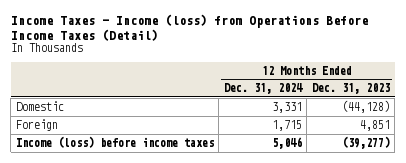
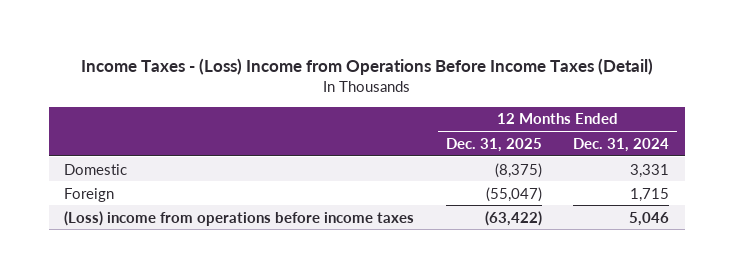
- Income Taxes - Income (loss) from Operations Before Income Taxes (Detail)
+ Income Taxes - (Loss) Income from Operations Before Income Taxes (Detail)
- | 12 Months Ended Dec. 31, 2024 | 12 Months Ended Dec. 31, 2023
+ | 12 Months Ended Dec. 31, 2025 | 12 Months Ended Dec. 31, 2024
- Income (loss) before income taxes | 5,046 | (39,277)
+ (Loss) income from operations before income taxes | (63,422) | 5,046

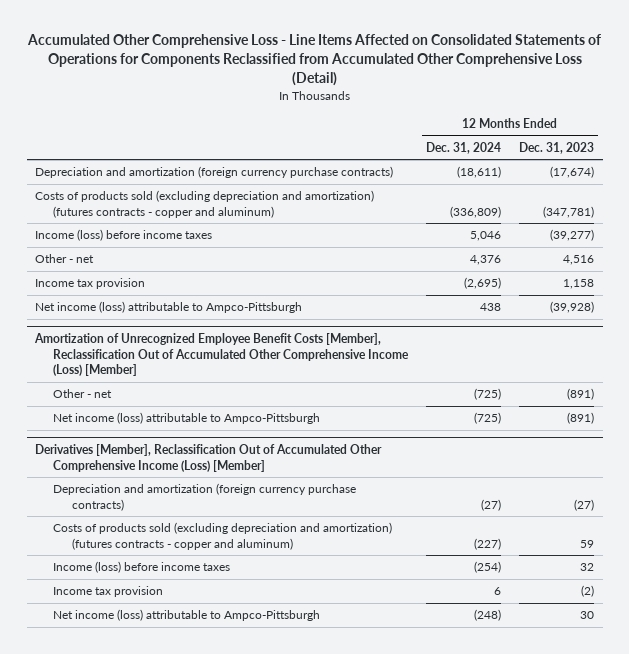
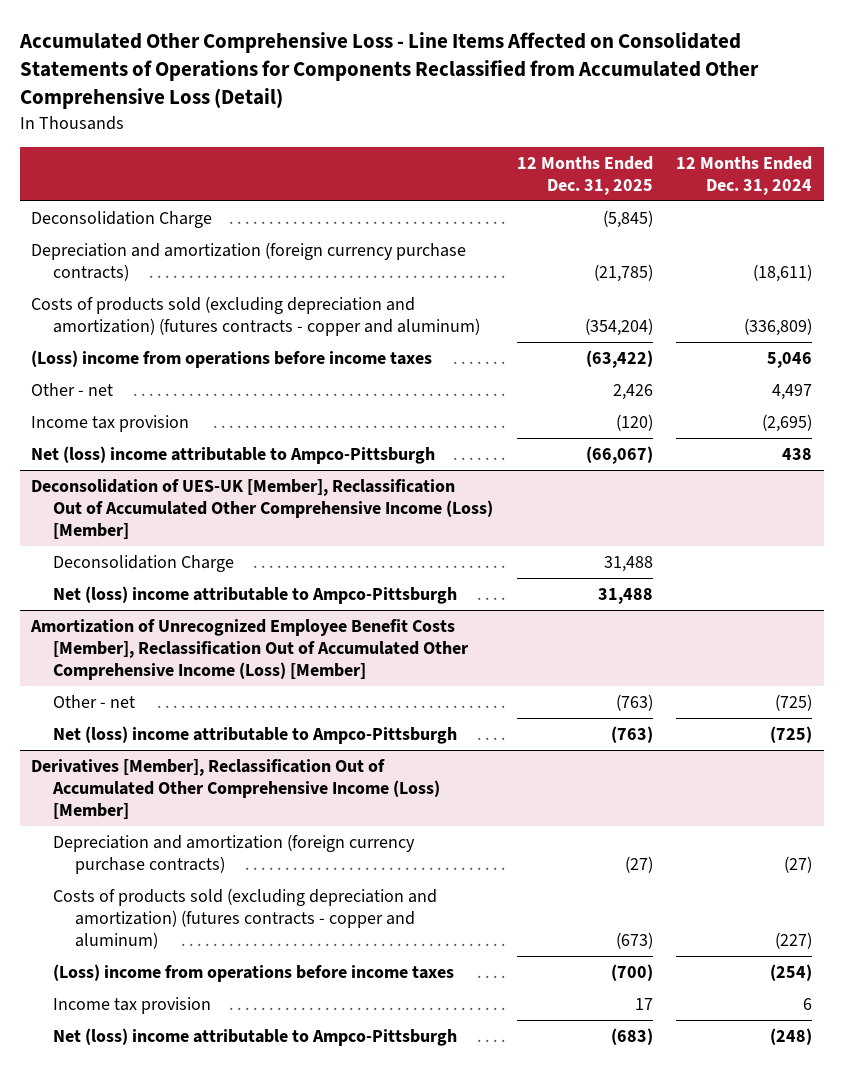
- | 12 Months Ended Dec. 31, 2024 | 12 Months Ended Dec. 31, 2023
+ | 12 Months Ended Dec. 31, 2025 | 12 Months Ended Dec. 31, 2024
+ Deconsolidation Charge | (5,845) |
- Income (loss) before income taxes | 5,046 | (39,277)
- Other - net | 4,376 | 4,516
+ (Loss) income from operations before income taxes | (63,422) | 5,046
+ Other - net | 2,426 | 4,497
- Net income (loss) attributable to Ampco-Pittsburgh | 438 | (39,928)
+ Net (loss) income attributable to Ampco-Pittsburgh | (66,067) | 438
+ Deconsolidation of UES-UK [Member], Reclassification Out of Accumulated Other Comprehensive Income (Loss) [Member]
+ Deconsolidation Charge | 31,488 |
+ Net (loss) income attributable to Ampco-Pittsburgh | 31,488 |
@ Amortization of Unrecognized Employee Benefit Costs [Member], Reclassification Out of Accumulated Other Comprehensive Income (Loss) [Member]
- Net income (loss) attributable to Ampco-Pittsburgh | (725) | (891)
+ Net (loss) income attributable to Ampco-Pittsburgh | (763) | (725)
@ Derivatives [Member], Reclassification Out of Accumulated Other Comprehensive Income (Loss) [Member]
- Income (loss) before income taxes | (254) | 32
+ (Loss) income from operations before income taxes | (700) | (254)
- Net income (loss) attributable to Ampco-Pittsburgh | (248) | 30
+ Net (loss) income attributable to Ampco-Pittsburgh | (683) | (248)

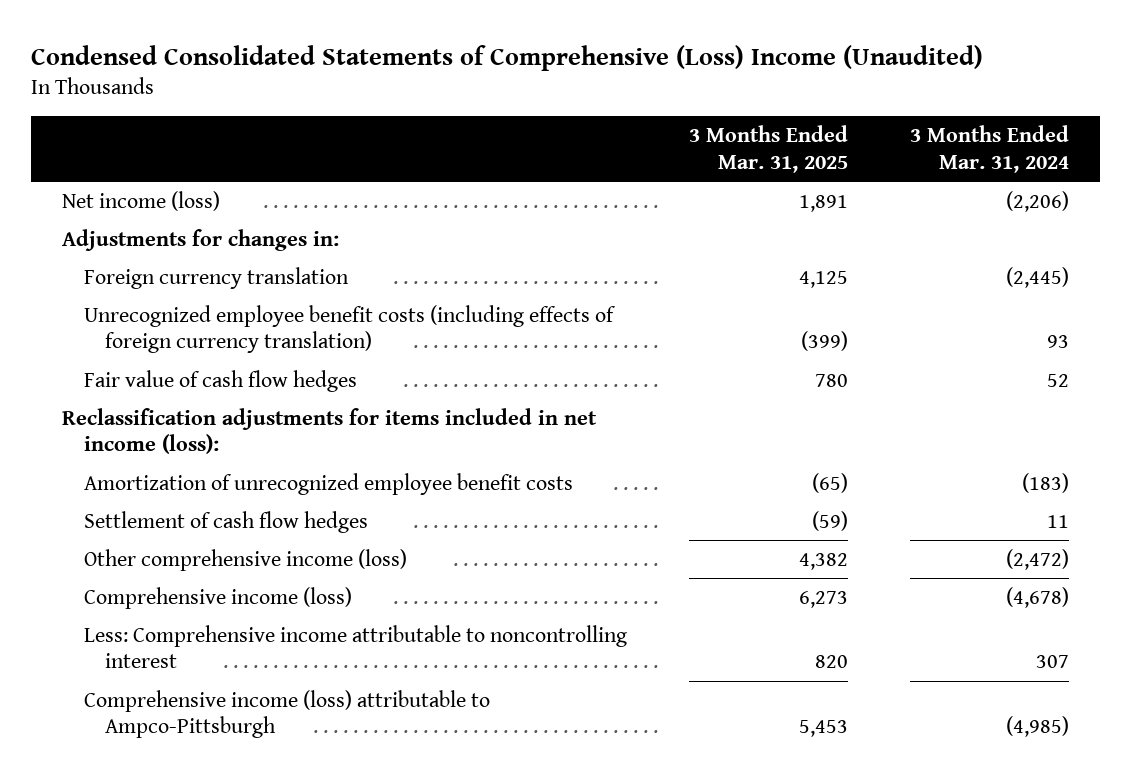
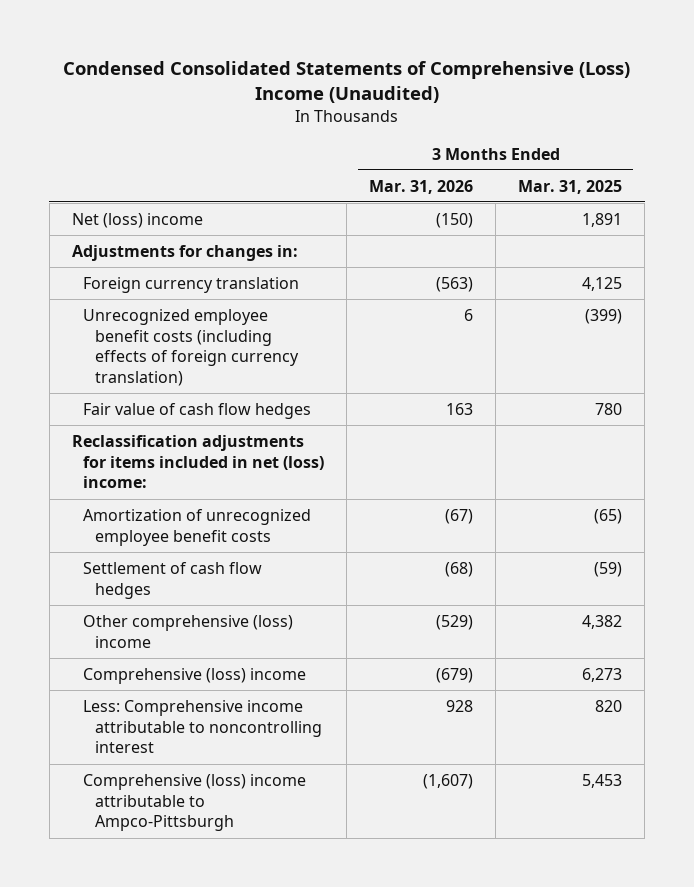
- | 3 Months Ended Mar. 31, 2025 | 3 Months Ended Mar. 31, 2024
+ | 3 Months Ended Mar. 31, 2026 | 3 Months Ended Mar. 31, 2025
- Net income (loss) | 1,891 | (2,206)
+ Net (loss) income | (150) | 1,891
- Reclassification adjustments for items included in net income (loss):
+ Reclassification adjustments for items included in net (loss) income:
- Other comprehensive income (loss) | 4,382 | (2,472)
- Comprehensive income (loss) | 6,273 | (4,678)
+ Other comprehensive (loss) income | (529) | 4,382
+ Comprehensive (loss) income | (679) | 6,273
- Comprehensive income (loss) attributable to Ampco-Pittsburgh | 5,453 | (4,985)
+ Comprehensive (loss) income attributable to Ampco-Pittsburgh | (1,607) | 5,453

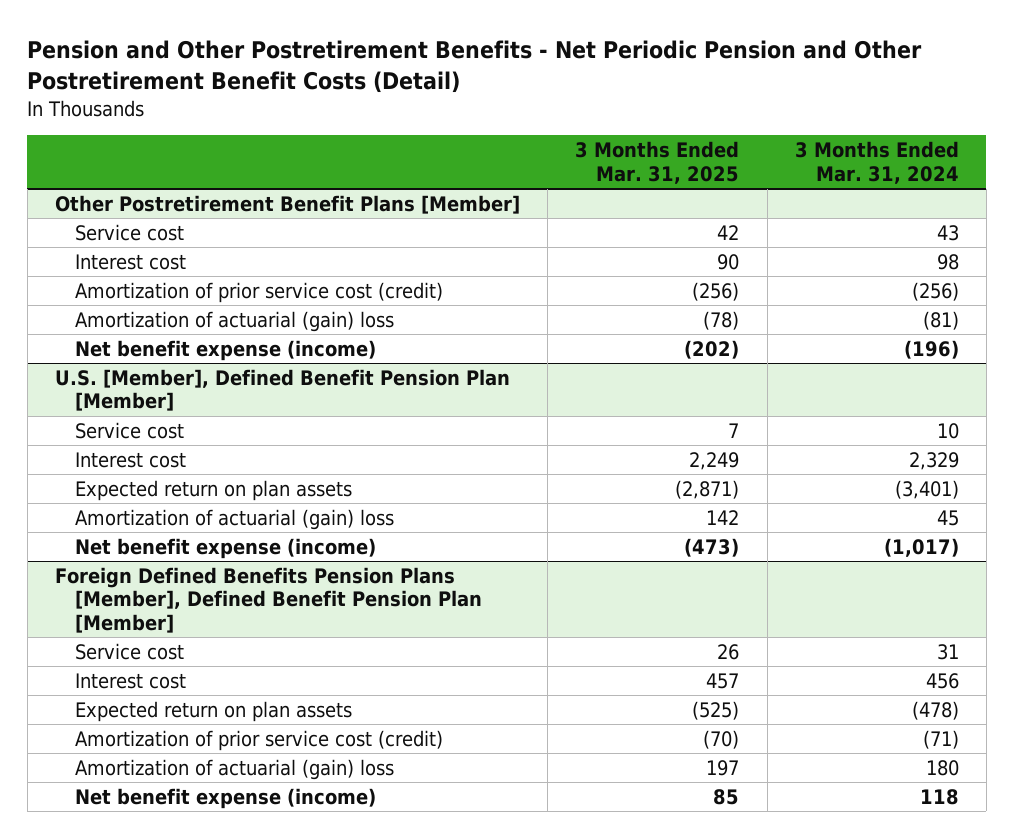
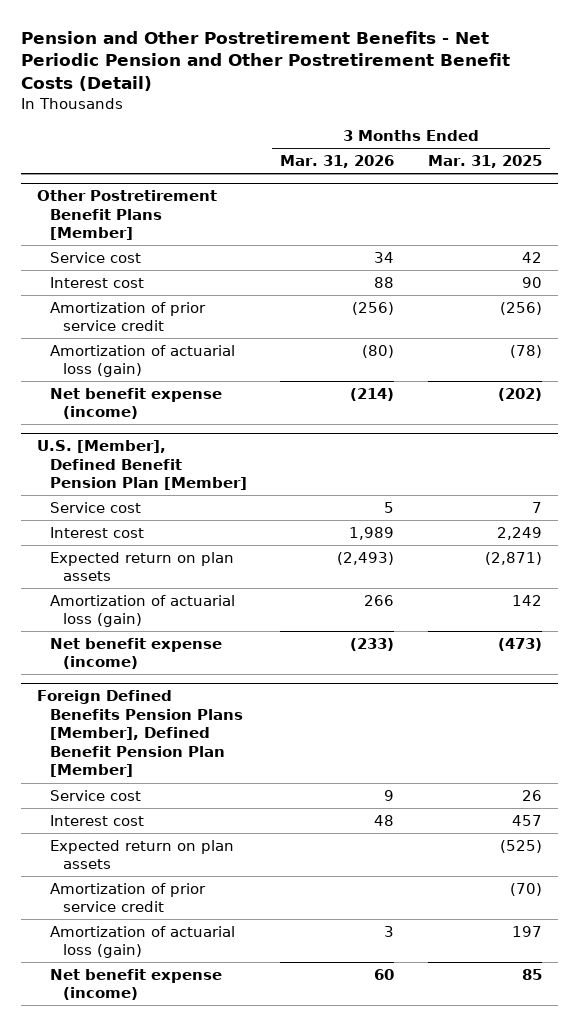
- | 3 Months Ended Mar. 31, 2025 | 3 Months Ended Mar. 31, 2024
+ | 3 Months Ended Mar. 31, 2026 | 3 Months Ended Mar. 31, 2025
@ Other Postretirement Benefit Plans [Member]
- Amortization of prior service cost (credit) | (256) | (256)
- Amortization of actuarial (gain) loss | (78) | (81)
+ Amortization of prior service credit | (256) | (256)
+ Amortization of actuarial loss (gain) | (80) | (78)
@ U.S. [Member], Defined Benefit Pension Plan [Member]
- Amortization of actuarial (gain) loss | 142 | 45
+ Amortization of actuarial loss (gain) | 266 | 142
@ Foreign Defined Benefits Pension Plans [Member], Defined Benefit Pension Plan [Member]
- Amortization of prior service cost (credit) | (70) | (71)
- Amortization of actuarial (gain) loss | 197 | 180
+ Amortization of prior service credit | | (70)
+ Amortization of actuarial loss (gain) | 3 | 197

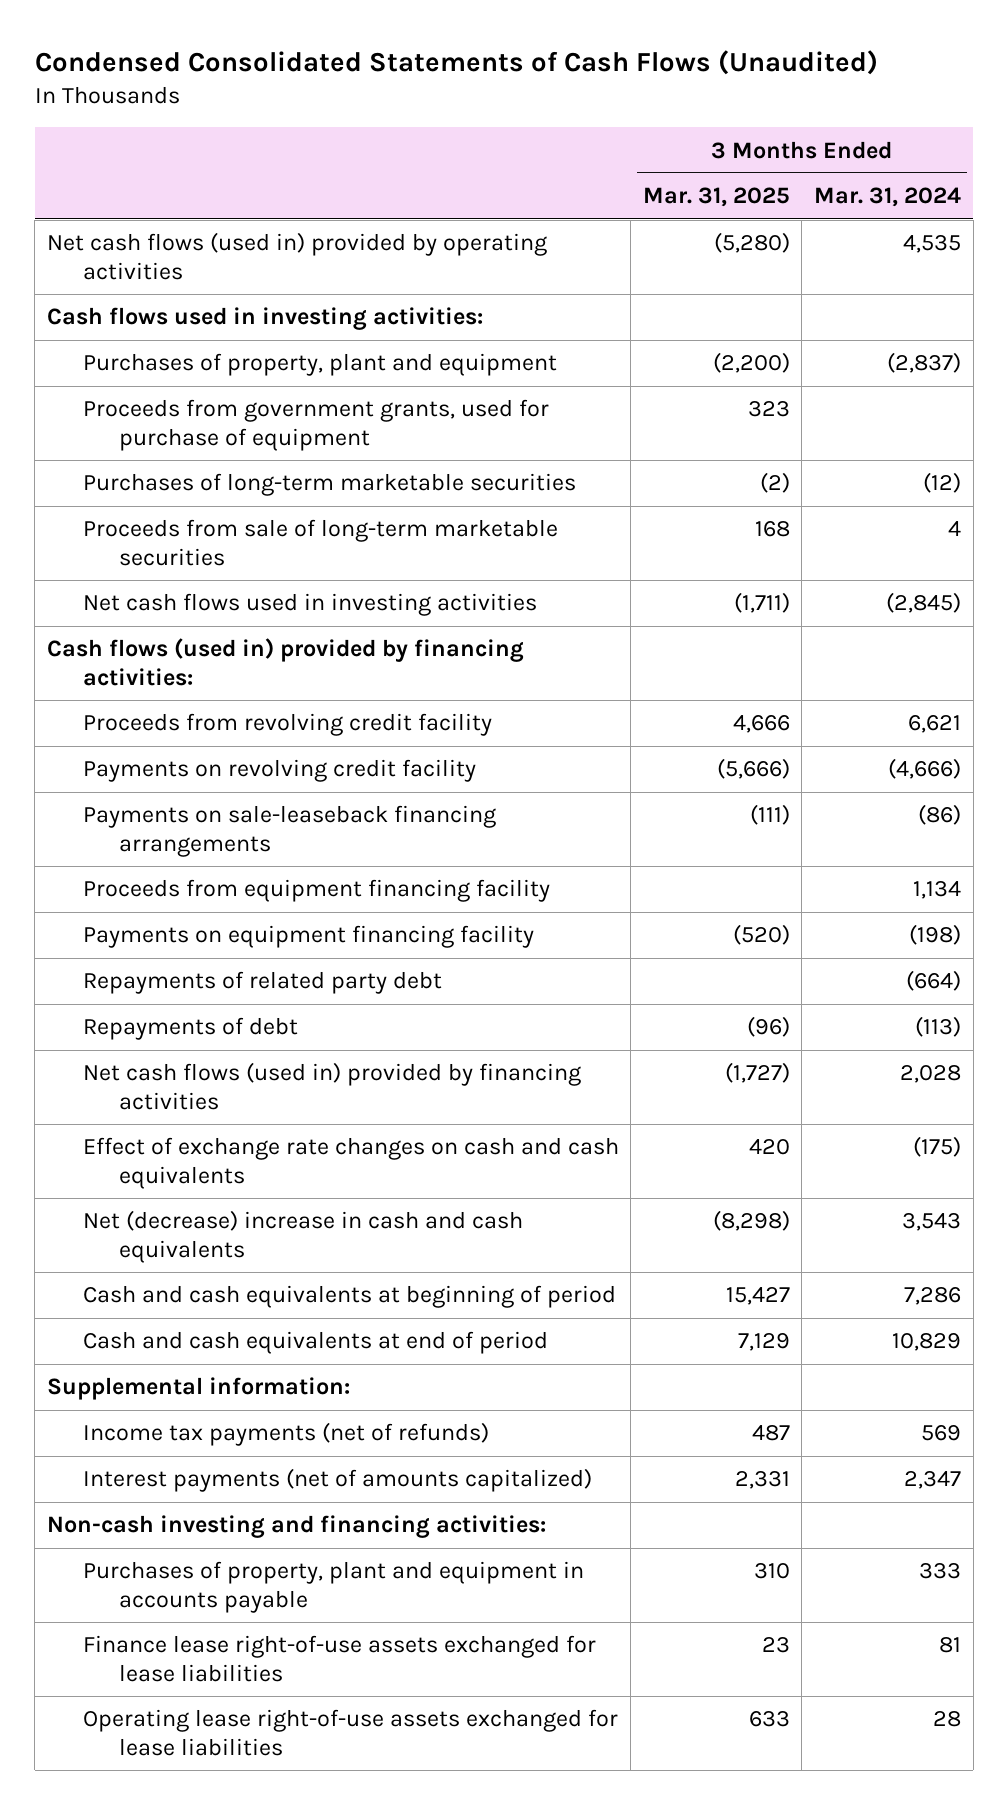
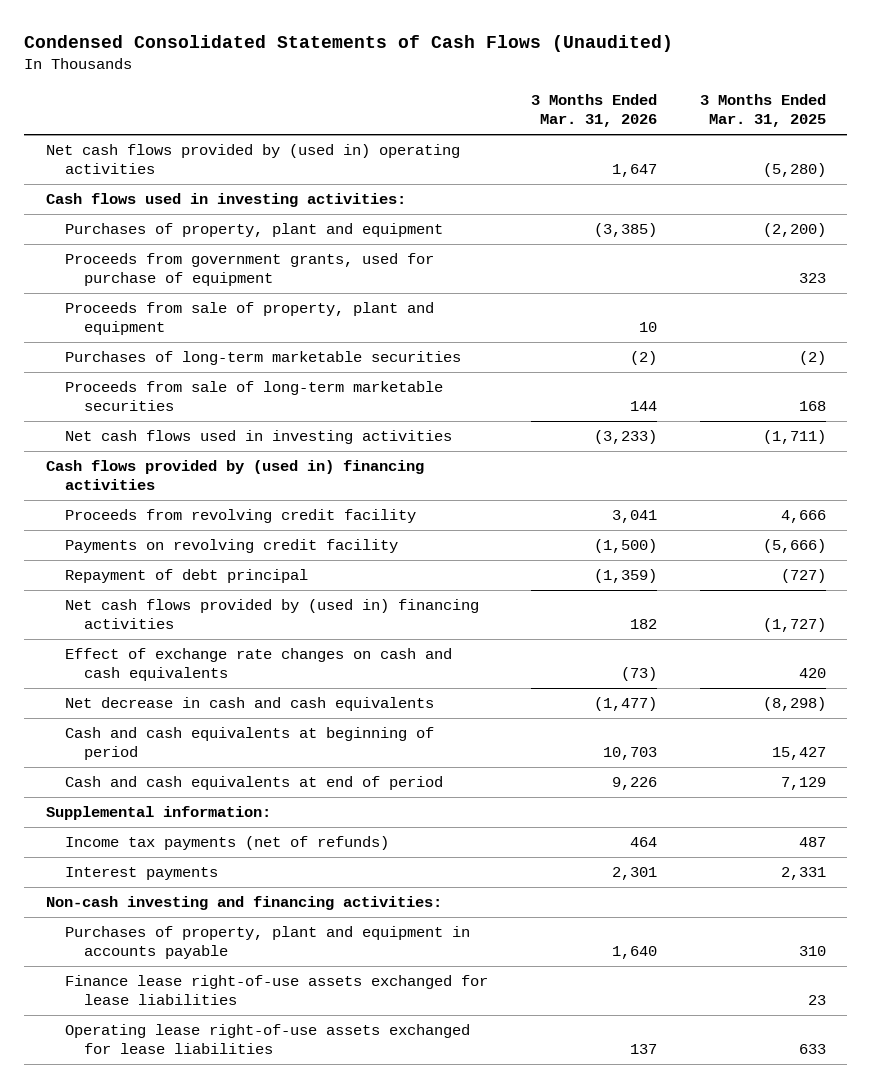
- | 3 Months Ended Mar. 31, 2025 | 3 Months Ended Mar. 31, 2024
+ | 3 Months Ended Mar. 31, 2026 | 3 Months Ended Mar. 31, 2025
- Net cash flows (used in) provided by operating activities | (5,280) | 4,535
+ Net cash flows provided by (used in) operating activities | 1,647 | (5,280)
+ Proceeds from sale of property, plant and equipment | 10 |
- Cash flows (used in) provided by financing activities:
+ Cash flows provided by (used in) financing activities
- Payments on sale-leaseback financing arrangements | (111) | (86)
- Proceeds from equipment financing facility | | 1,134
- Payments on equipment financing facility | (520) | (198)
- Repayments of related party debt | | (664)
- Repayments of debt | (96) | (113)
- Net cash flows (used in) provided by financing activities | (1,727) | 2,028
+ Repayment of debt principal | (1,359) | (727)
+ Net cash flows provided by (used in) financing activities | 182 | (1,727)
- Net (decrease) increase in cash and cash equivalents | (8,298) | 3,543
+ Net decrease in cash and cash equivalents | (1,477) | (8,298)
- Interest payments (net of amounts capitalized) | 2,331 | 2,347
+ Interest payments | 2,301 | 2,331

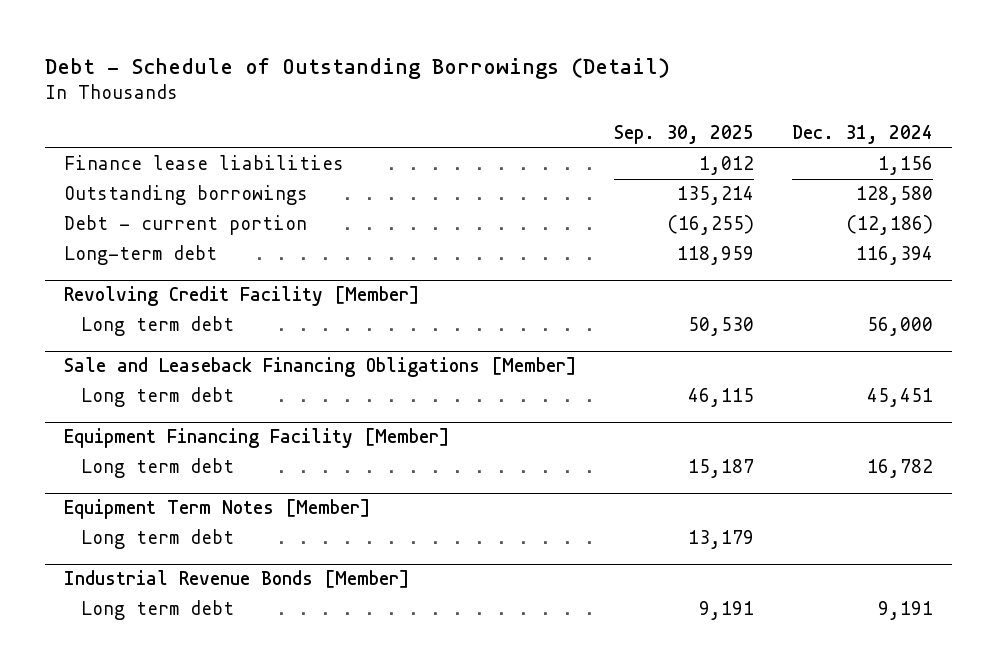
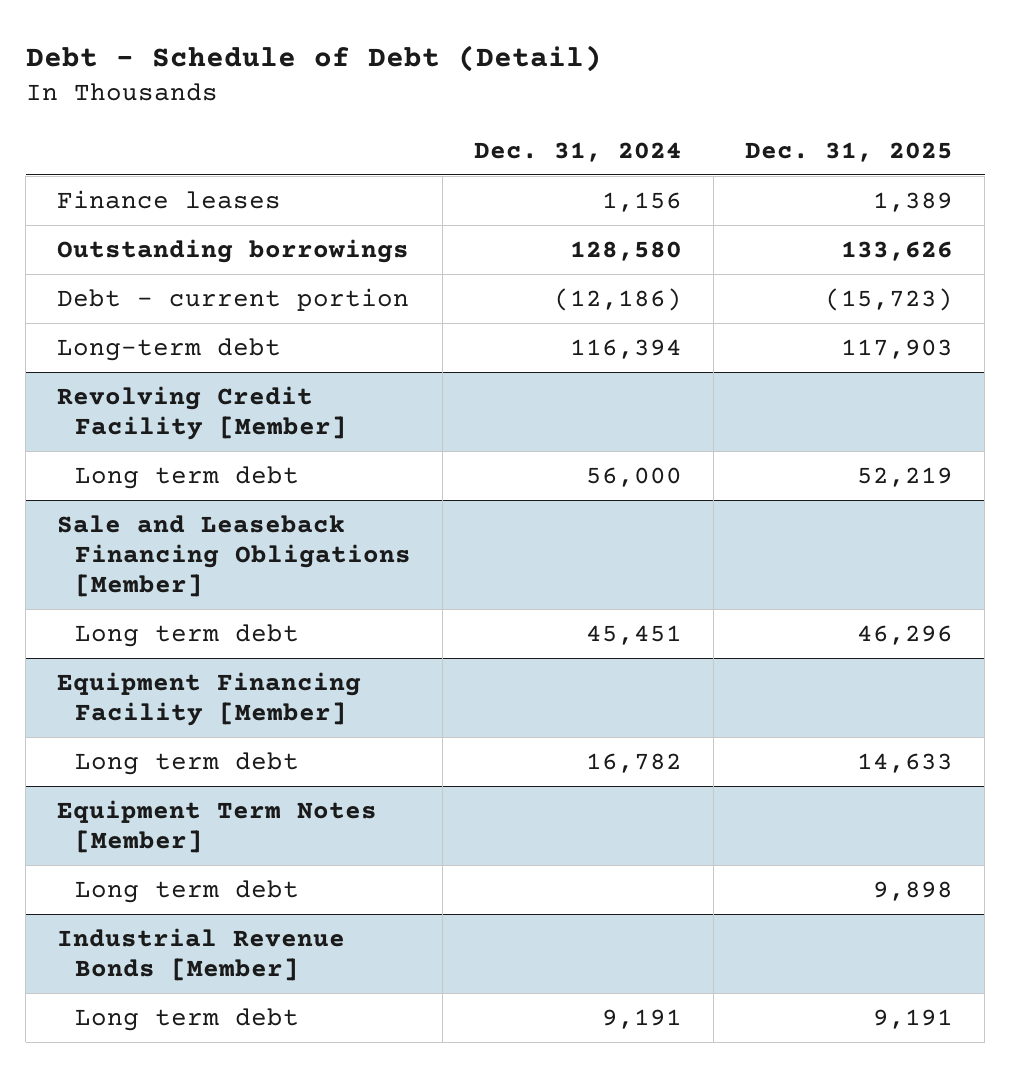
- Debt - Schedule of Outstanding Borrowings (Detail)
+ Debt - Schedule of Debt (Detail)
- | Sep. 30, 2025 | Dec. 31, 2024
+ | Dec. 31, 2024 | Dec. 31, 2025
- Finance lease liabilities | 1,012 | 1,156
+ Finance leases | 1,156 | 1,389

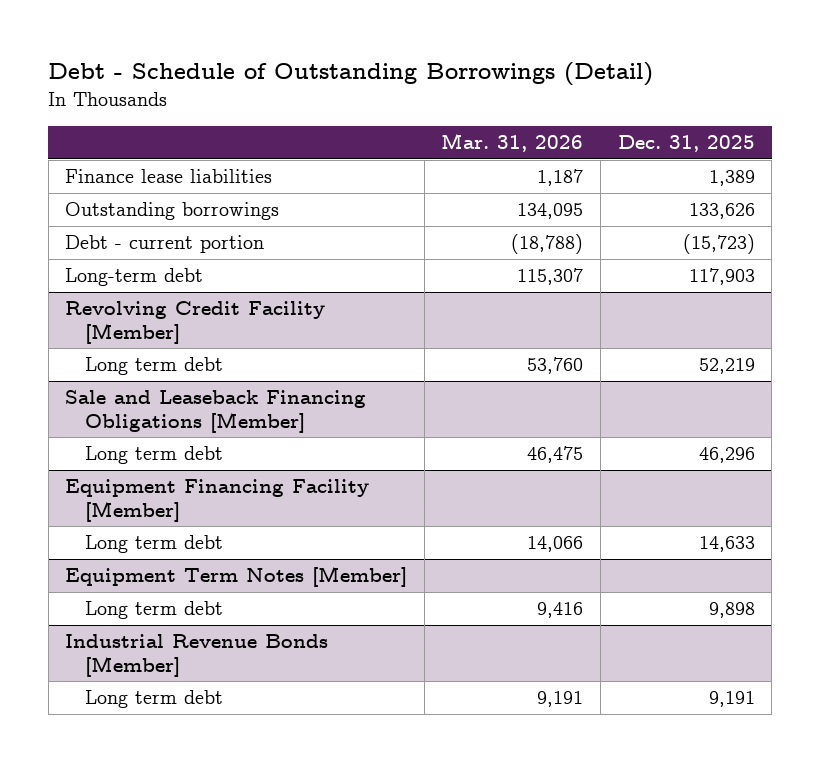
- Debt - Schedule of Debt (Detail)
+ Debt - Schedule of Outstanding Borrowings (Detail)
- | Dec. 31, 2024 | Dec. 31, 2025
+ | Mar. 31, 2026 | Dec. 31, 2025
- Finance leases | 1,156 | 1,389
+ Finance lease liabilities | 1,187 | 1,389

